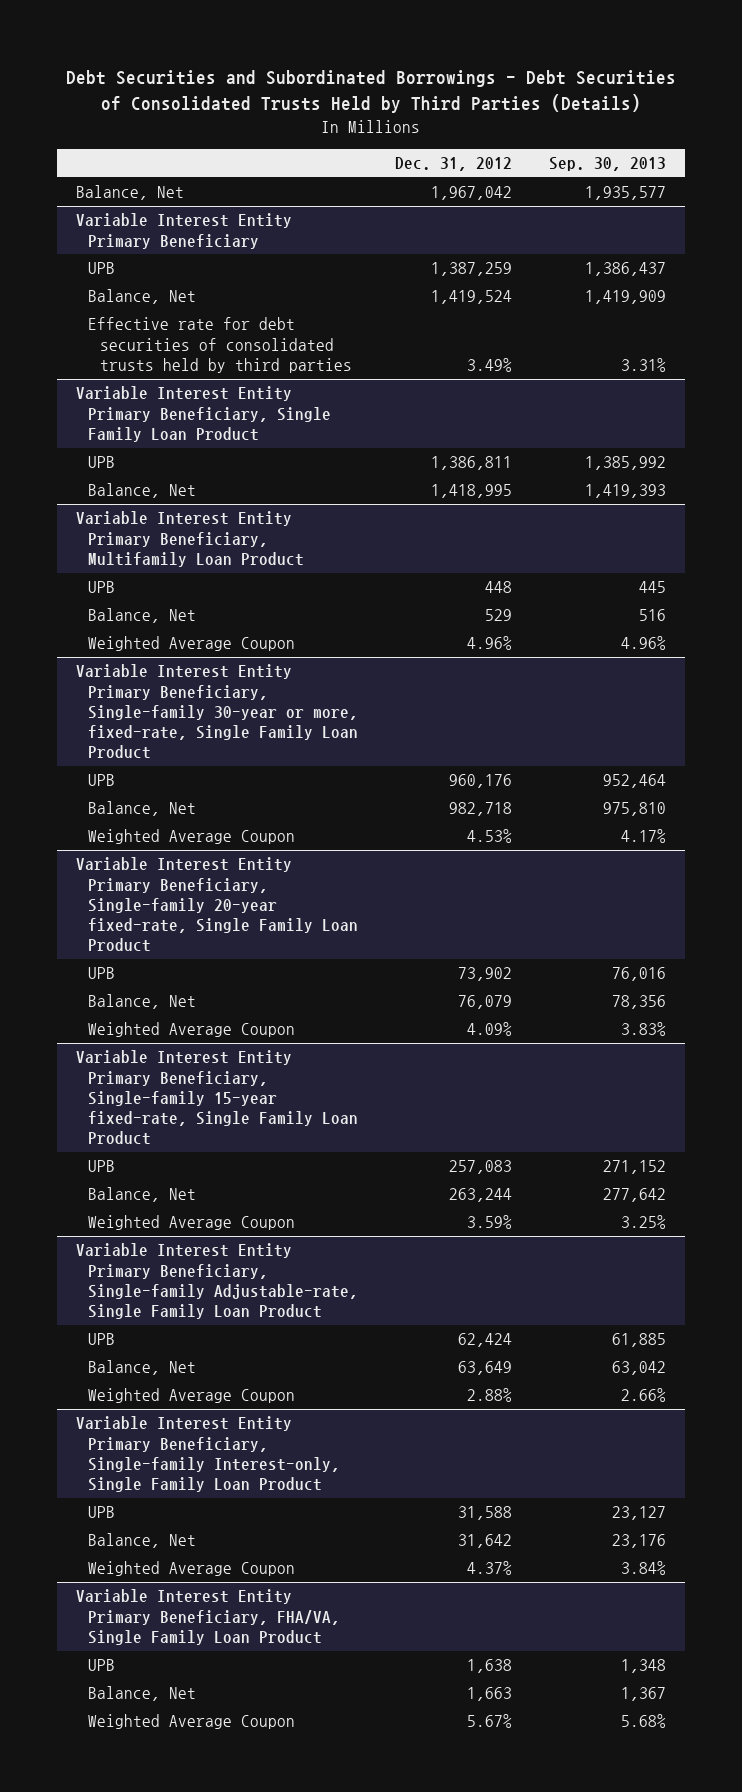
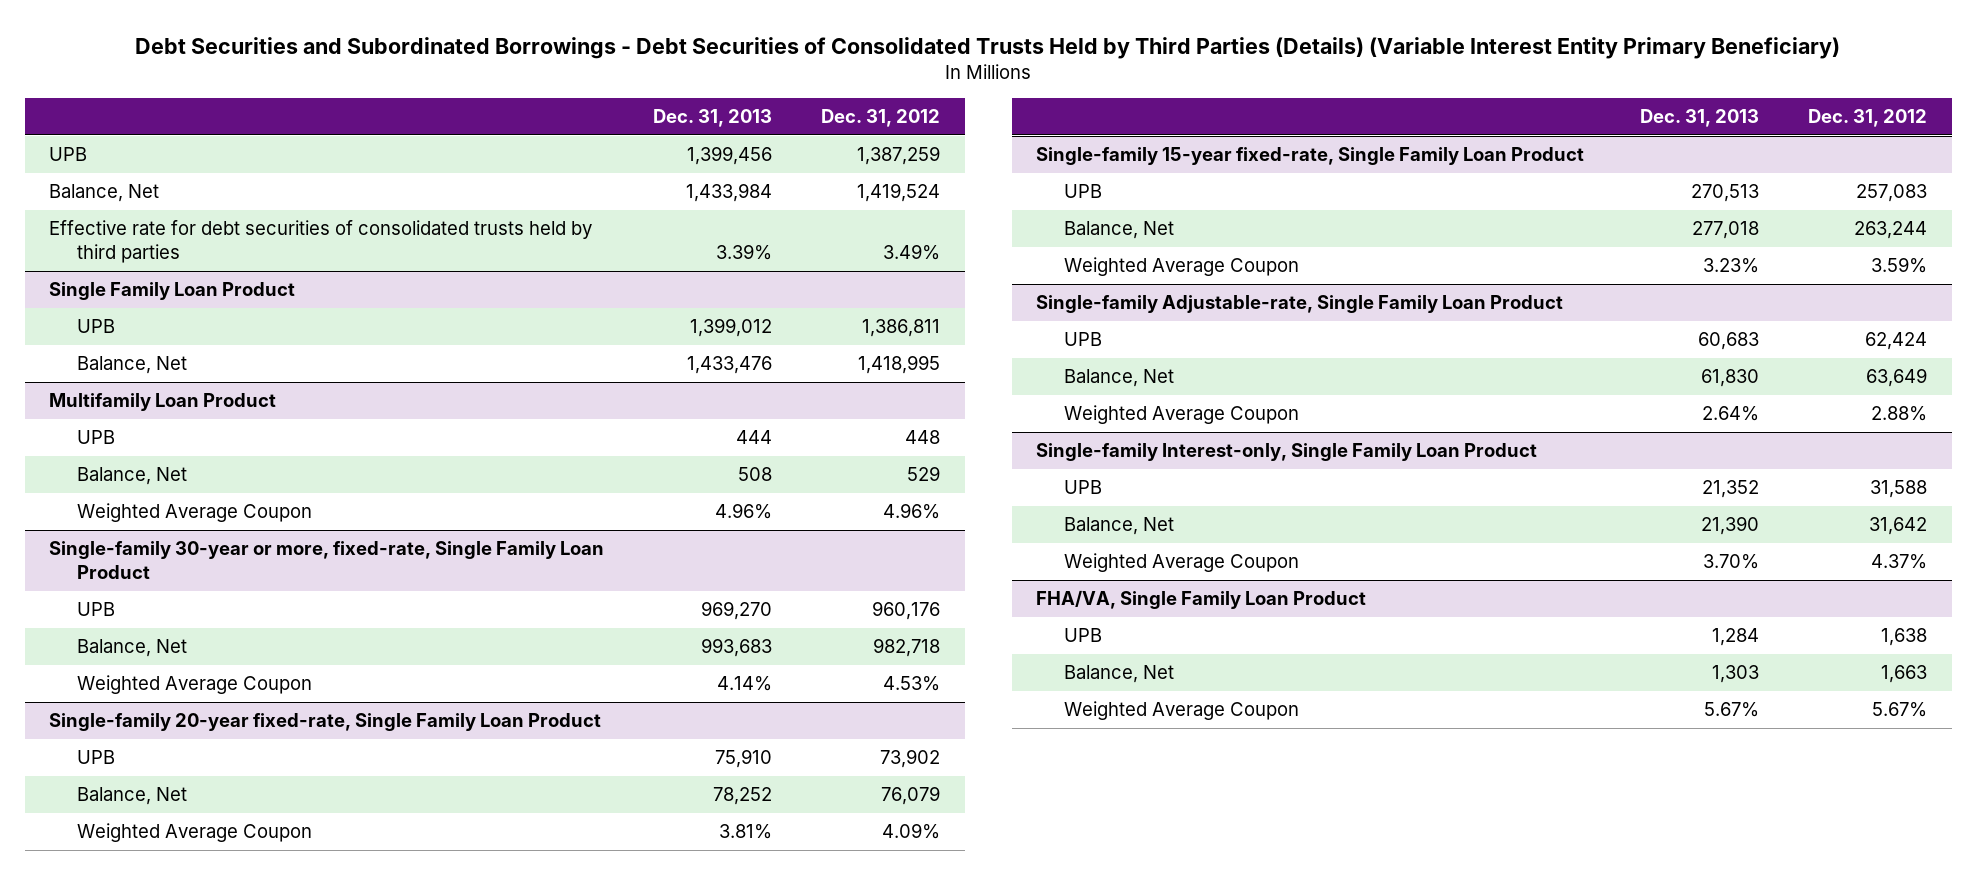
- Debt Securities and Subordinated Borrowings - Debt Securities of Consolidated Trusts Held by Third Parties (Details)
+ Debt Securities and Subordinated Borrowings - Debt Securities of Consolidated Trusts Held by Third Parties (Details) (Variable Interest Entity Primary Beneficiary)
- | Dec. 31, 2012 | Sep. 30, 2013
+ | Dec. 31, 2013 | Dec. 31, 2012
- Balance, Net | 1,967,042 | 1,935,577
- Variable Interest Entity Primary Beneficiary
- Variable Interest Entity Primary Beneficiary, Single Family Loan Product
+ Single Family Loan Product
- Variable Interest Entity Primary Beneficiary, Multifamily Loan Product
+ Multifamily Loan Product
- Variable Interest Entity Primary Beneficiary, Single-family 30-year or more, fixed-rate, Single Family Loan Product
+ Single-family 30-year or more, fixed-rate, Single Family Loan Product
- Variable Interest Entity Primary Beneficiary, Single-family 20-year fixed-rate, Single Family Loan Product
+ Single-family 20-year fixed-rate, Single Family Loan Product
- Variable Interest Entity Primary Beneficiary, Single-family 15-year fixed-rate, Single Family Loan Product
+ Single-family 15-year fixed-rate, Single Family Loan Product
- Variable Interest Entity Primary Beneficiary, Single-family Adjustable-rate, Single Family Loan Product
+ Single-family Adjustable-rate, Single Family Loan Product
- Variable Interest Entity Primary Beneficiary, Single-family Interest-only, Single Family Loan Product
+ Single-family Interest-only, Single Family Loan Product
- Variable Interest Entity Primary Beneficiary, FHA/VA, Single Family Loan Product
+ FHA/VA, Single Family Loan Product

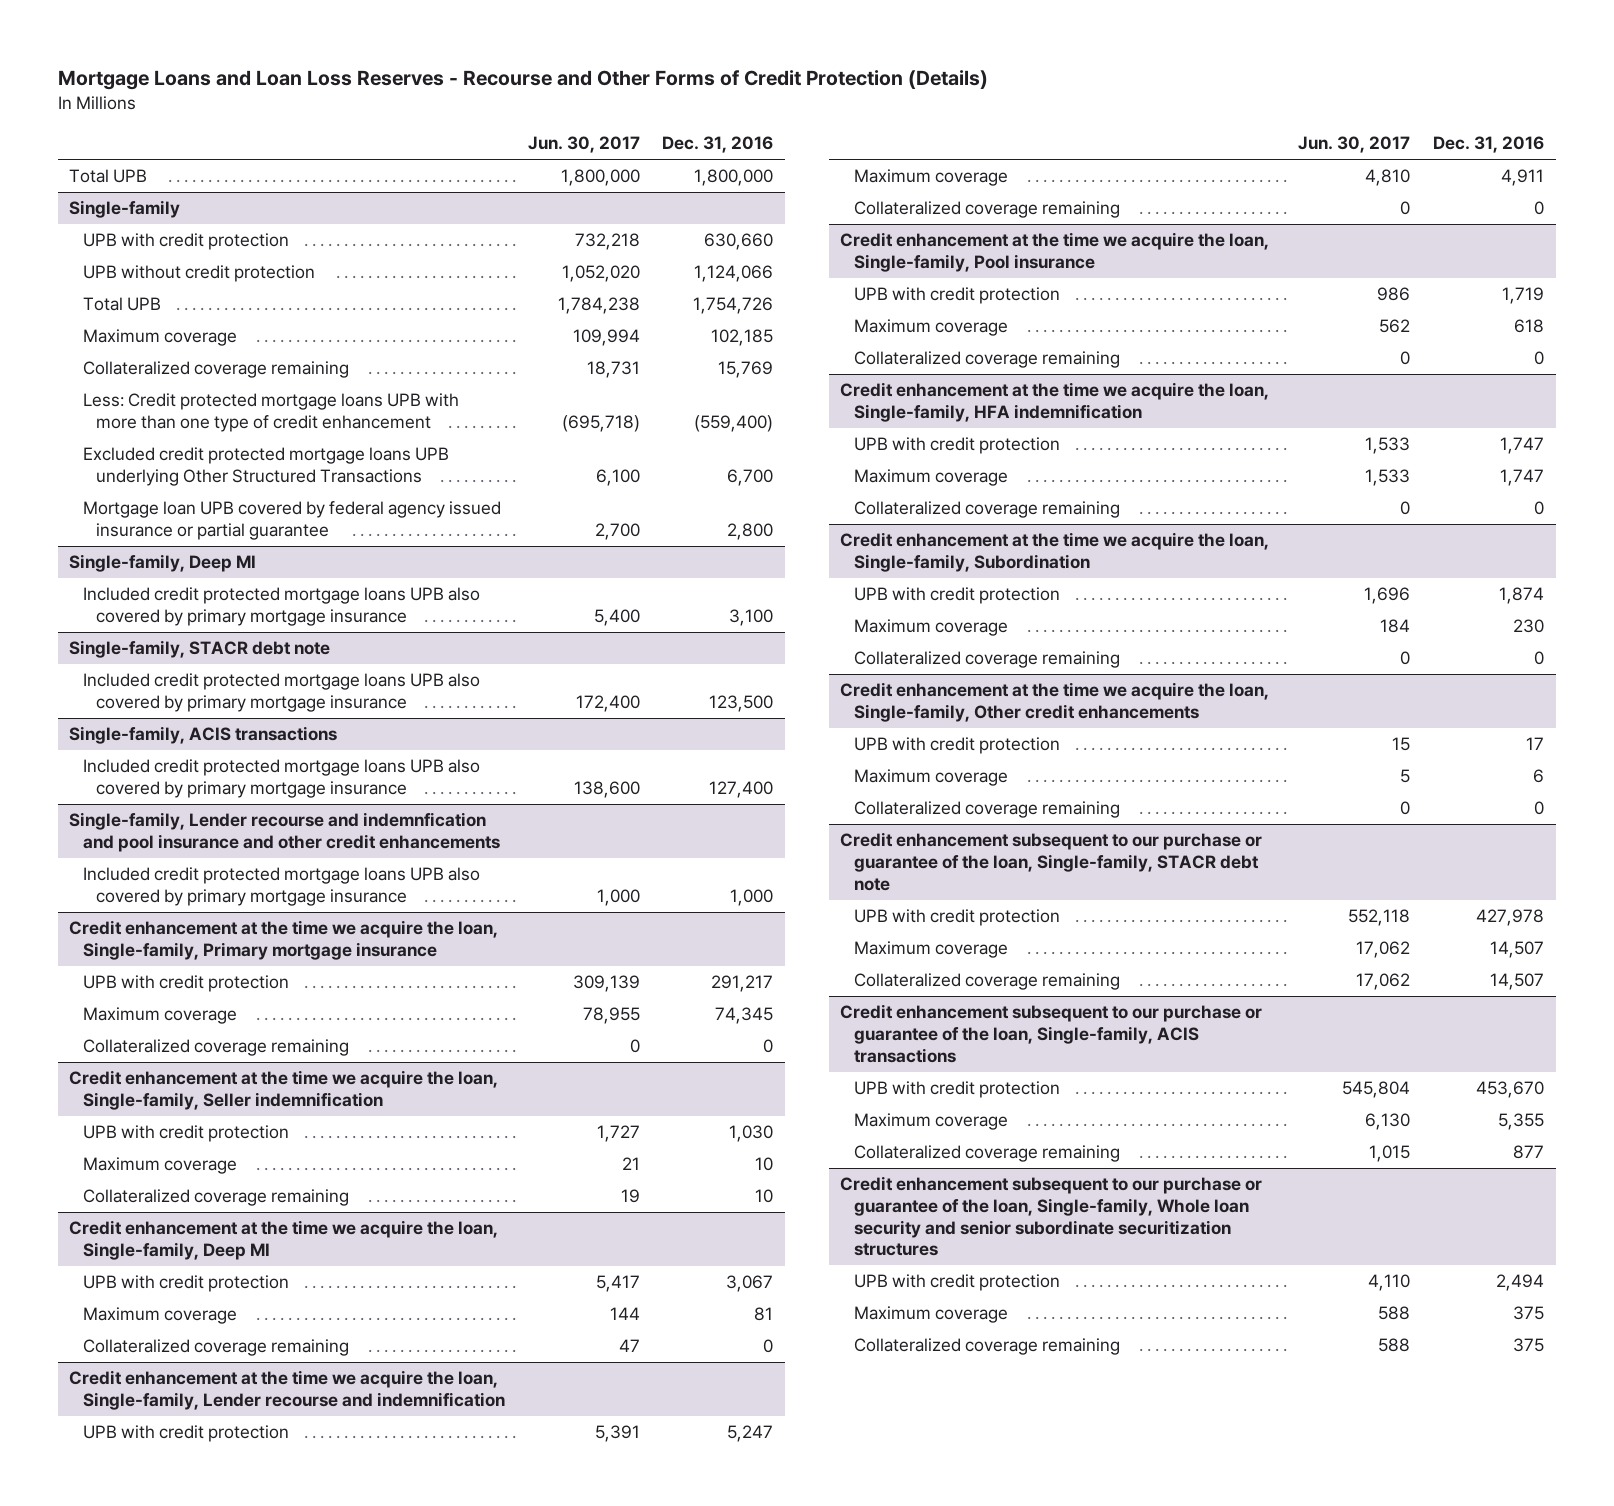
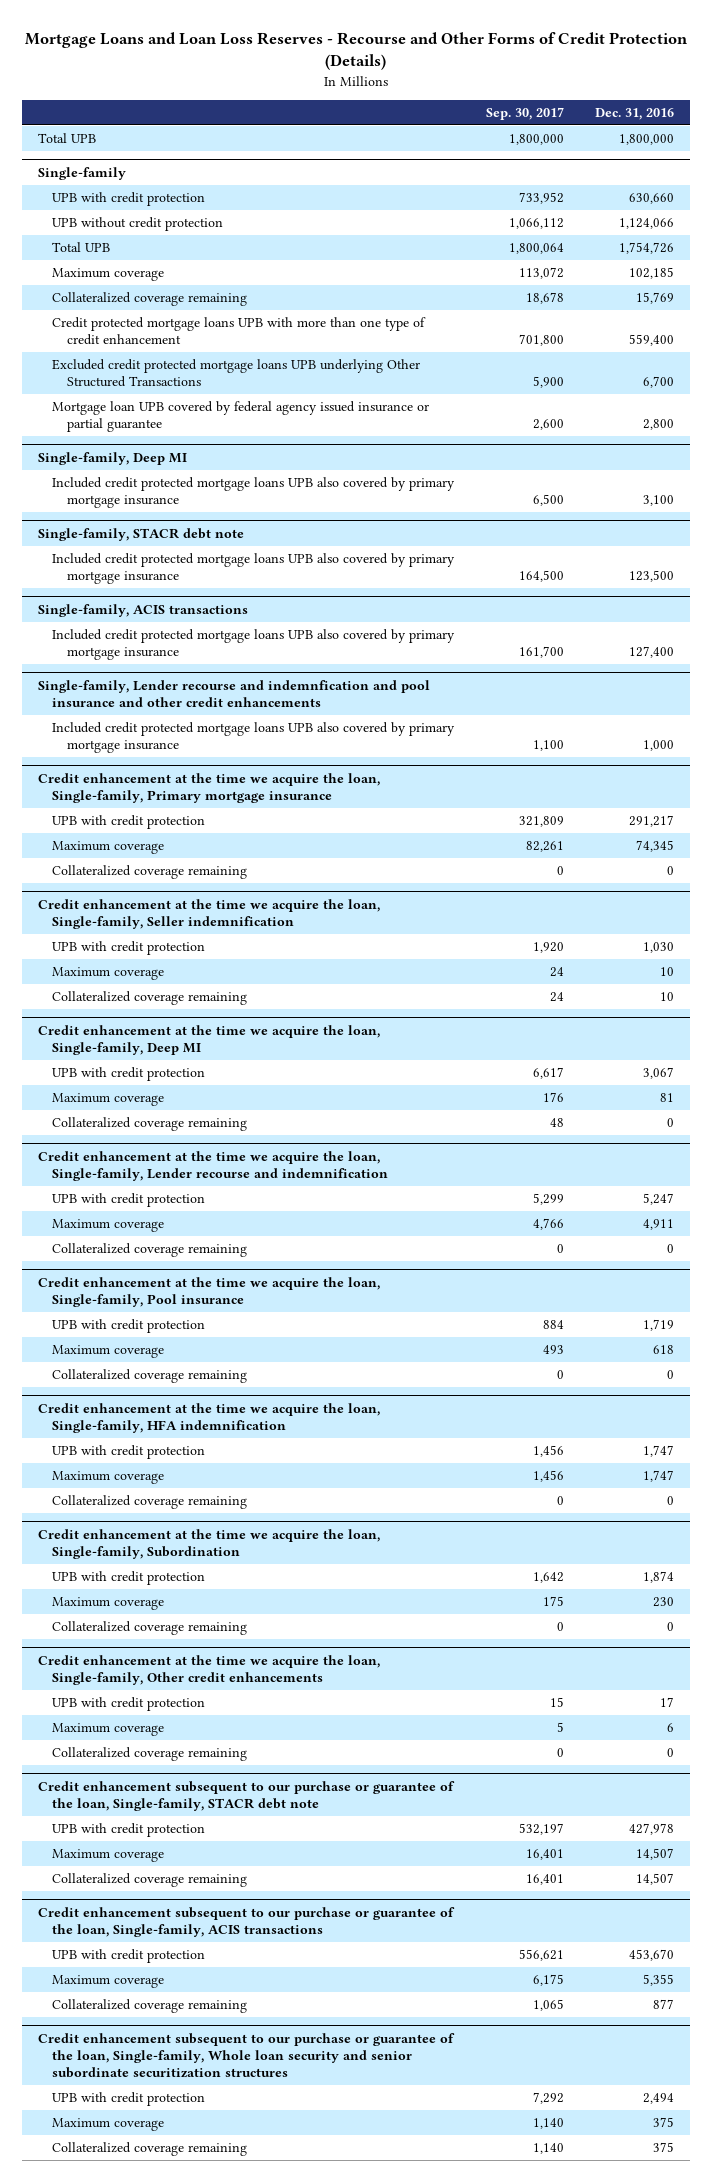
- | Jun. 30, 2017 | Dec. 31, 2016
+ | Sep. 30, 2017 | Dec. 31, 2016
@ Single-family
- Less: Credit protected mortgage loans UPB with more than one type of credit enhancement | (695,718) | (559,400)
+ Credit protected mortgage loans UPB with more than one type of credit enhancement | 701,800 | 559,400

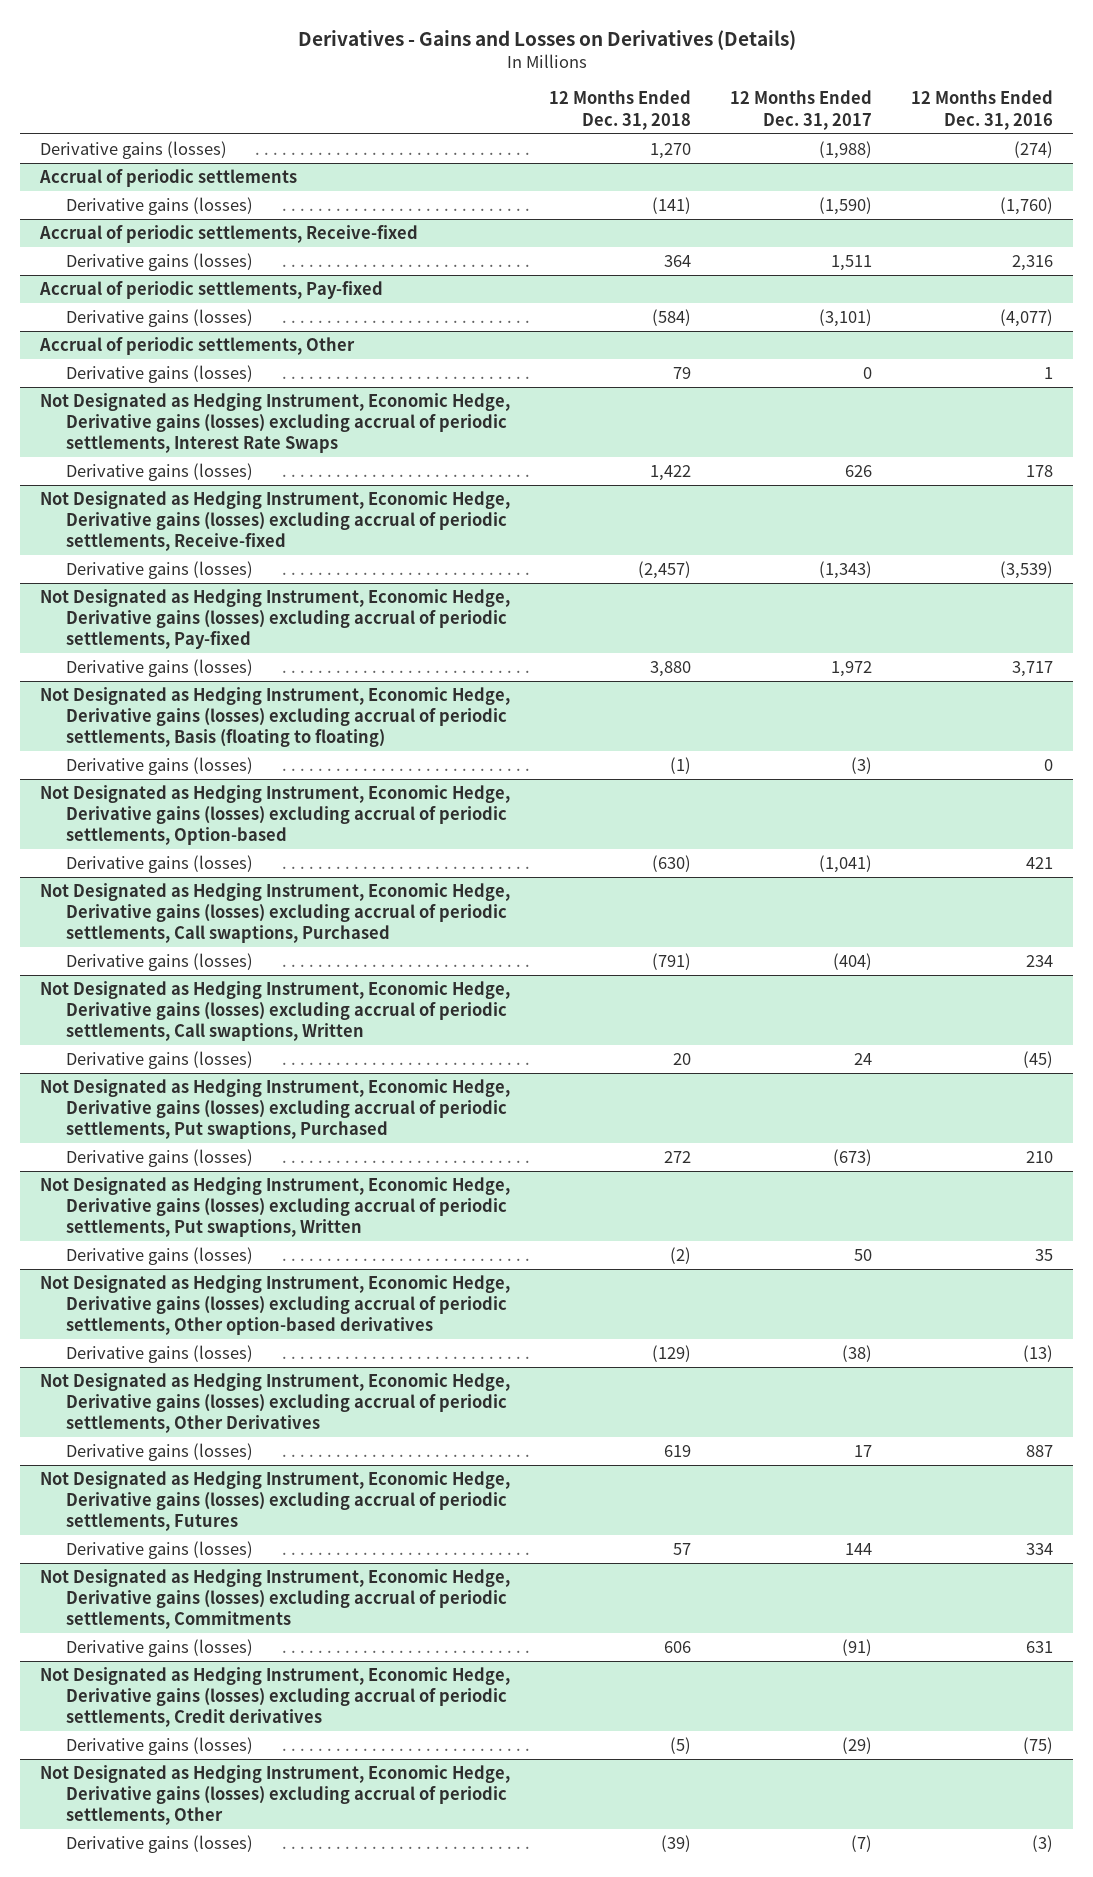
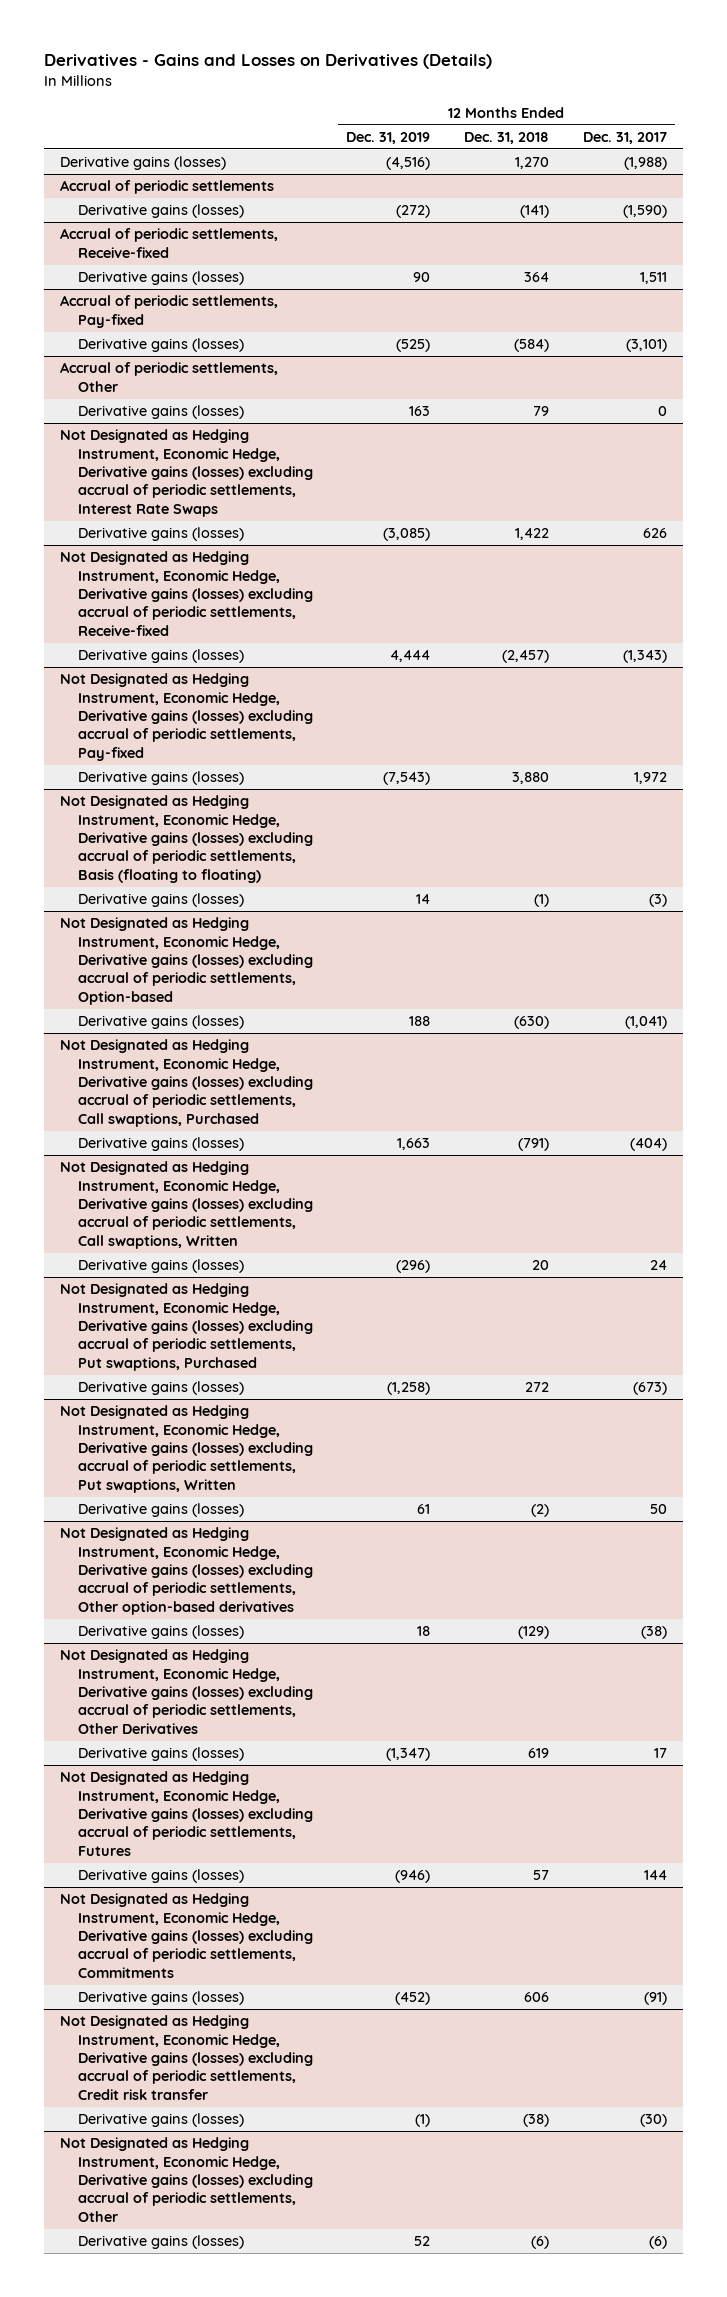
- | 12 Months Ended Dec. 31, 2018 | 12 Months Ended Dec. 31, 2017 | 12 Months Ended Dec. 31, 2016
+ | 12 Months Ended Dec. 31, 2019 | 12 Months Ended Dec. 31, 2018 | 12 Months Ended Dec. 31, 2017
- Not Designated as Hedging Instrument, Economic Hedge, Derivative gains (losses) excluding accrual of periodic settlements, Credit derivatives
- Derivative gains (losses) | (5) | (29) | (75)
+ Not Designated as Hedging Instrument, Economic Hedge, Derivative gains (losses) excluding accrual of periodic settlements, Credit risk transfer
+ Derivative gains (losses) | (1) | (38) | (30)
@ Not Designated as Hedging Instrument, Economic Hedge, Derivative gains (losses) excluding accrual of periodic settlements, Other
- Derivative gains (losses) | (39) | (7) | (3)
+ Derivative gains (losses) | 52 | (6) | (6)

